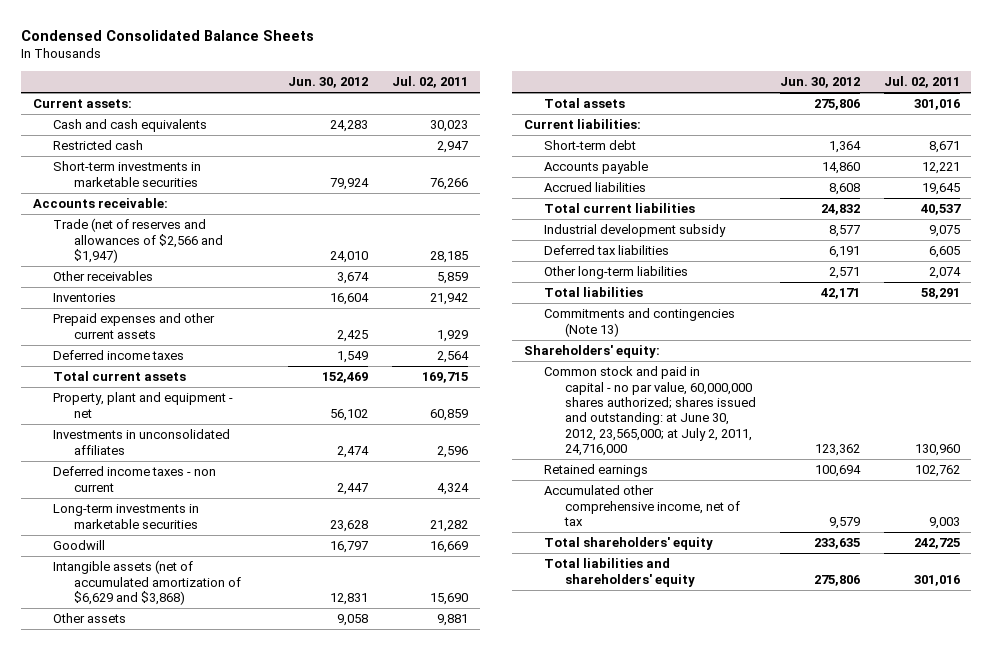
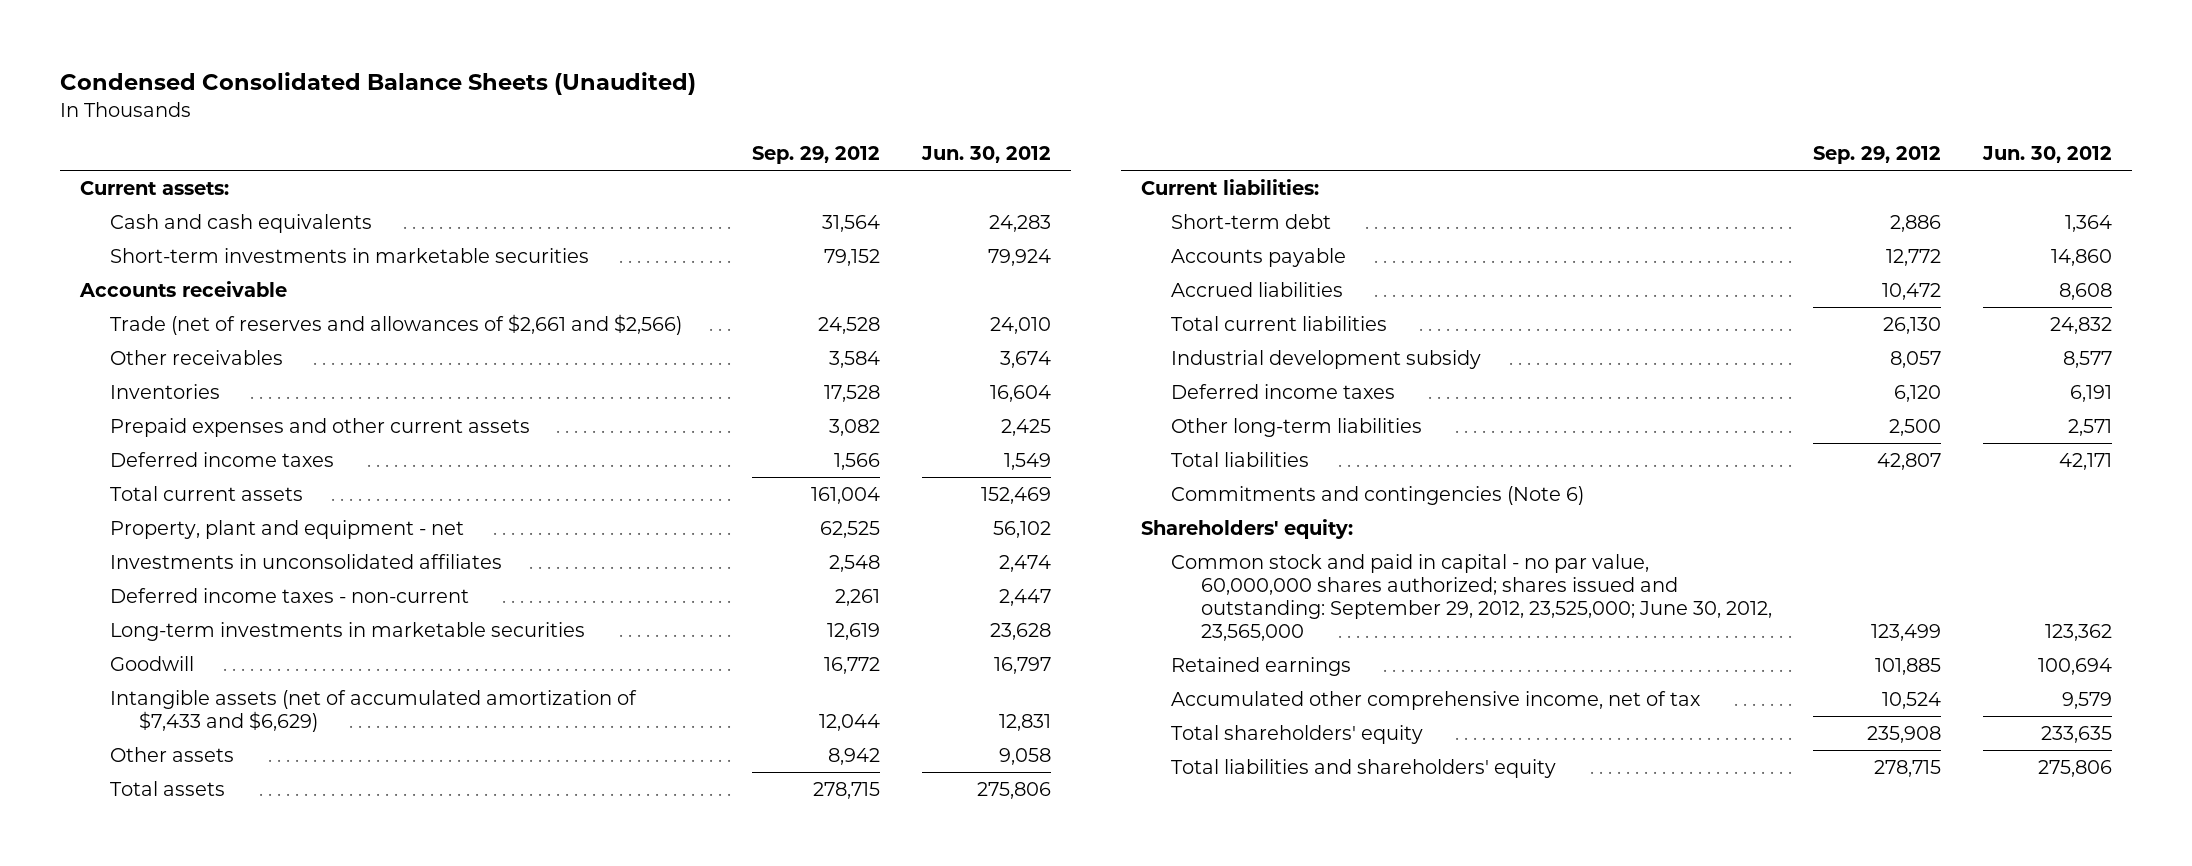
- Condensed Consolidated Balance Sheets
+ Condensed Consolidated Balance Sheets (Unaudited)
- | Jun. 30, 2012 | Jul. 02, 2011
+ | Sep. 29, 2012 | Jun. 30, 2012
- Restricted cash | | 2,947
- Accounts receivable:
- Trade (net of reserves and allowances of $2,566 and $1,947) | 24,010 | 28,185
+ Accounts receivable
+ Trade (net of reserves and allowances of $2,661 and $2,566) | 24,528 | 24,010
- Deferred income taxes - non current | 2,447 | 4,324
+ Deferred income taxes - non-current | 2,261 | 2,447
- Intangible assets (net of accumulated amortization of $6,629 and $3,868) | 12,831 | 15,690
+ Intangible assets (net of accumulated amortization of $7,433 and $6,629) | 12,044 | 12,831
- Deferred tax liabilities | 6,191 | 6,605
+ Deferred income taxes | 6,120 | 6,191
- Commitments and contingencies (Note 13)
+ Commitments and contingencies (Note 6)
- Common stock and paid in capital - no par value, 60,000,000 shares authorized; shares issued and outstanding: at June 30, 2012, 23,565,000; at July 2, 2011, 24,716,000 | 123,362 | 130,960
+ Common stock and paid in capital - no par value, 60,000,000 shares authorized; shares issued and outstanding: September 29, 2012, 23,525,000; June 30, 2012, 23,565,000 | 123,499 | 123,362

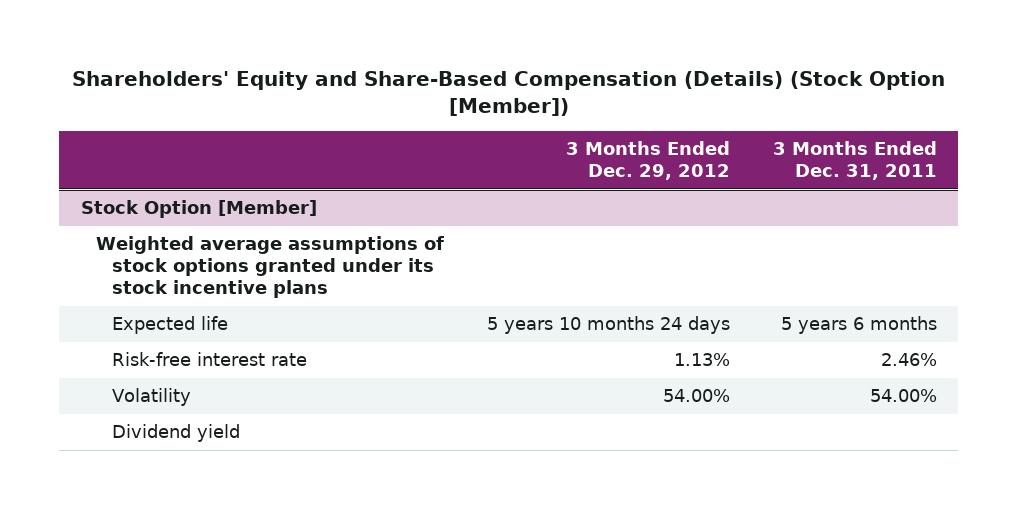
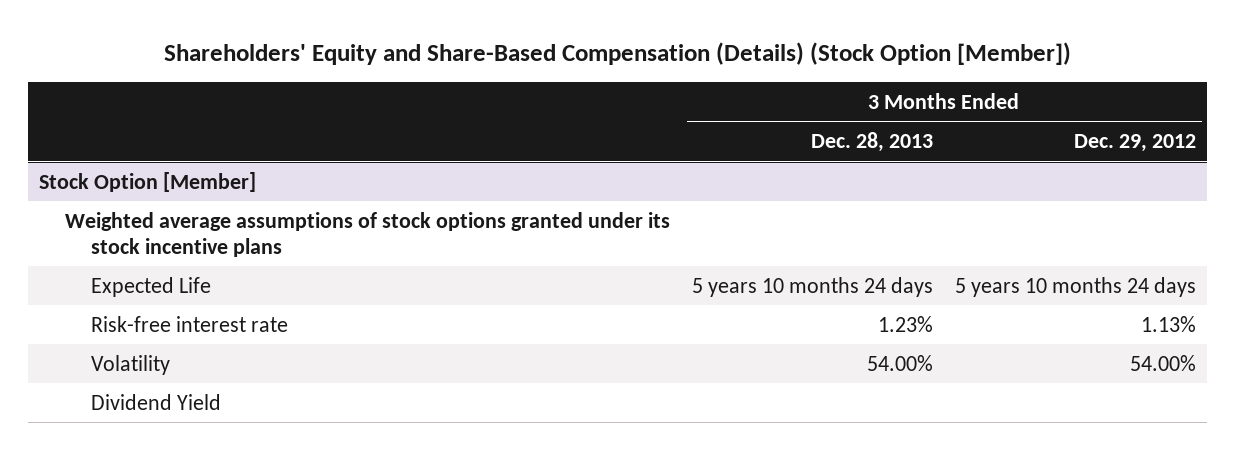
- | 3 Months Ended Dec. 29, 2012 | 3 Months Ended Dec. 31, 2011
+ | 3 Months Ended Dec. 28, 2013 | 3 Months Ended Dec. 29, 2012
@ Stock Option [Member]
- Expected life | 5 years 10 months 24 days | 5 years 6 months
+ Expected Life | 5 years 10 months 24 days | 5 years 10 months 24 days
- Dividend yield
+ Dividend Yield

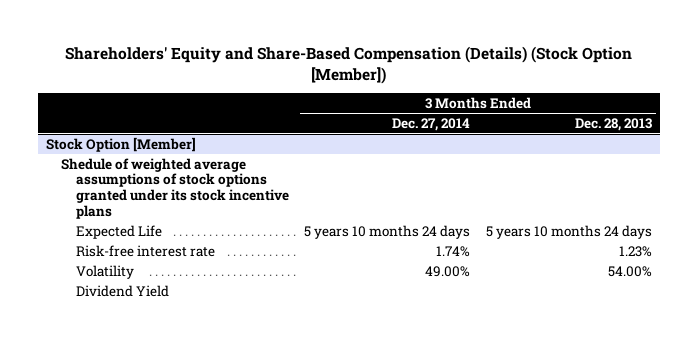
- | 3 Months Ended Dec. 28, 2013 | 3 Months Ended Dec. 29, 2012
+ | 3 Months Ended Dec. 27, 2014 | 3 Months Ended Dec. 28, 2013
@ Stock Option [Member]
- Weighted average assumptions of stock options granted under its stock incentive plans
+ Shedule of weighted average assumptions of stock options granted under its stock incentive plans

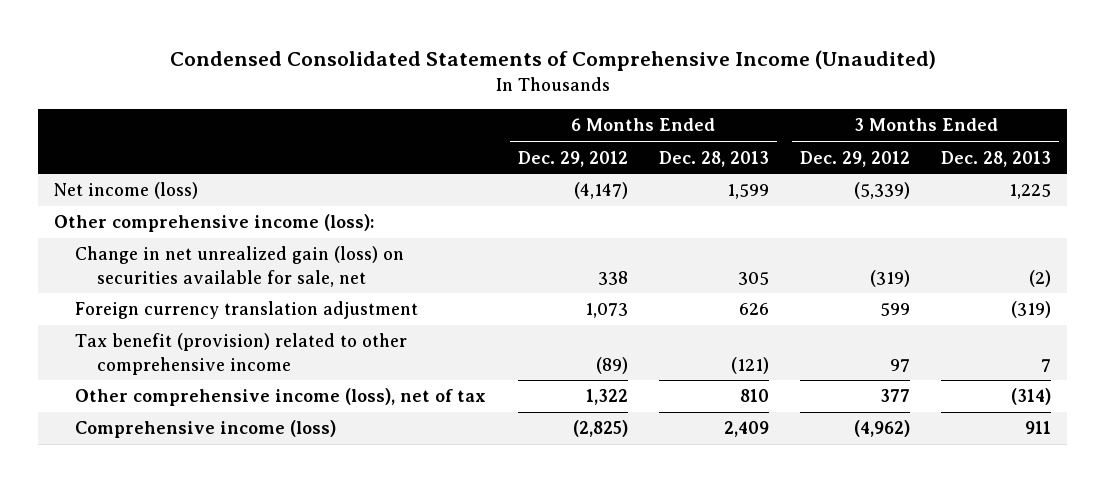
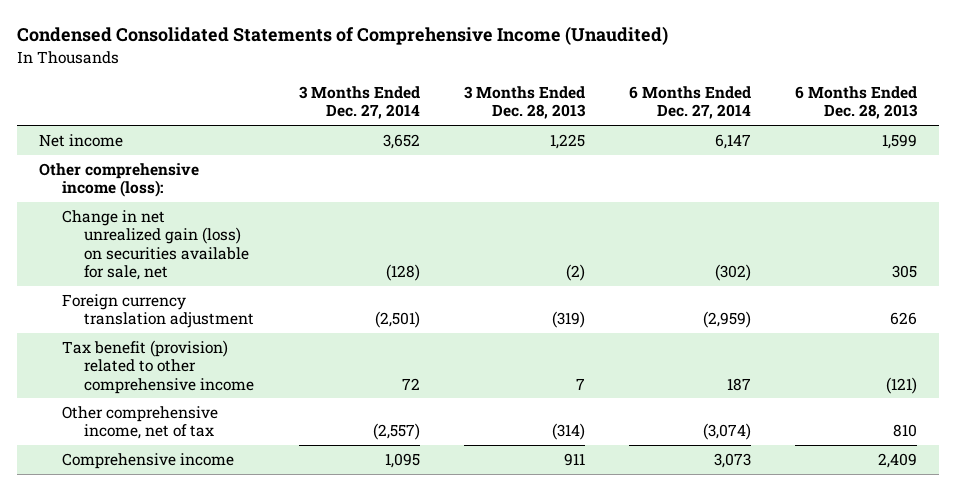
- | 6 Months Ended Dec. 29, 2012 | 6 Months Ended Dec. 28, 2013 | 3 Months Ended Dec. 29, 2012 | 3 Months Ended Dec. 28, 2013
+ | 3 Months Ended Dec. 27, 2014 | 3 Months Ended Dec. 28, 2013 | 6 Months Ended Dec. 27, 2014 | 6 Months Ended Dec. 28, 2013
- Net income (loss) | (4,147) | 1,599 | (5,339) | 1,225
+ Net income | 3,652 | 1,225 | 6,147 | 1,599
- Other comprehensive income (loss), net of tax | 1,322 | 810 | 377 | (314)
- Comprehensive income (loss) | (2,825) | 2,409 | (4,962) | 911
+ Other comprehensive income, net of tax | (2,557) | (314) | (3,074) | 810
+ Comprehensive income | 1,095 | 911 | 3,073 | 2,409

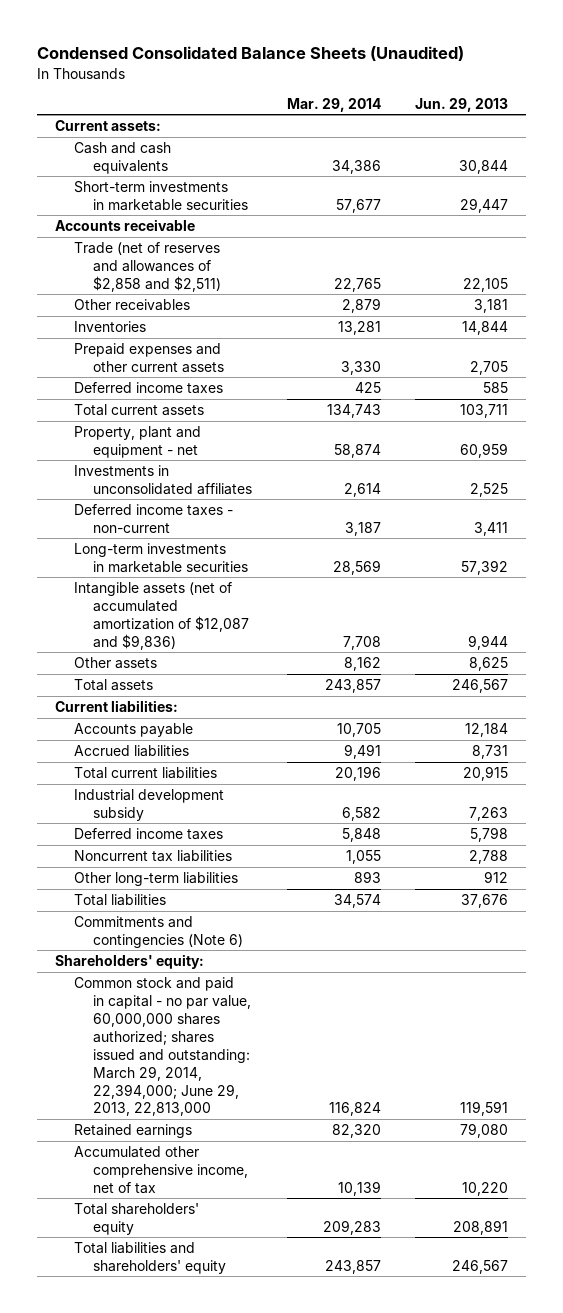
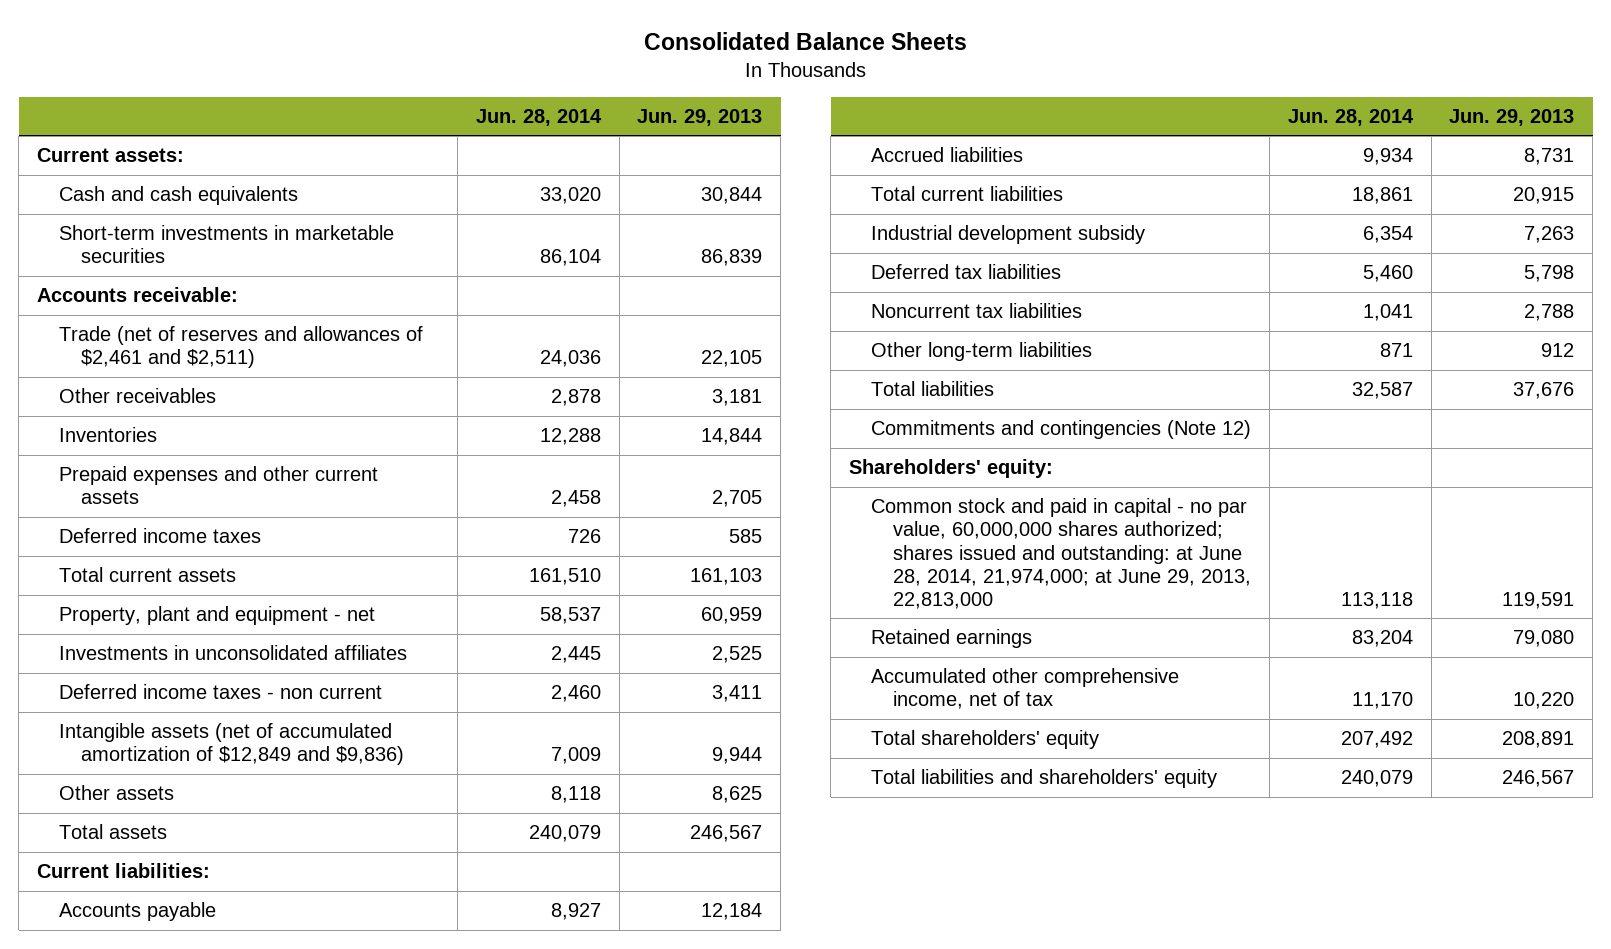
- Condensed Consolidated Balance Sheets (Unaudited)
+ Consolidated Balance Sheets
- | Mar. 29, 2014 | Jun. 29, 2013
+ | Jun. 28, 2014 | Jun. 29, 2013
- Short-term investments in marketable securities | 57,677 | 29,447
- Accounts receivable
- Trade (net of reserves and allowances of $2,858 and $2,511) | 22,765 | 22,105
+ Short-term investments in marketable securities | 86,104 | 86,839
+ Accounts receivable:
+ Trade (net of reserves and allowances of $2,461 and $2,511) | 24,036 | 22,105
- Total current assets | 134,743 | 103,711
+ Total current assets | 161,510 | 161,103
- Deferred income taxes - non-current | 3,187 | 3,411
- Long-term investments in marketable securities | 28,569 | 57,392
- Intangible assets (net of accumulated amortization of $12,087 and $9,836) | 7,708 | 9,944
+ Deferred income taxes - non current | 2,460 | 3,411
+ Intangible assets (net of accumulated amortization of $12,849 and $9,836) | 7,009 | 9,944
- Deferred income taxes | 5,848 | 5,798
+ Deferred tax liabilities | 5,460 | 5,798
- Commitments and contingencies (Note 6)
+ Commitments and contingencies (Note 12)
- Common stock and paid in capital - no par value, 60,000,000 shares authorized; shares issued and outstanding: March 29, 2014, 22,394,000; June 29, 2013, 22,813,000 | 116,824 | 119,591
+ Common stock and paid in capital - no par value, 60,000,000 shares authorized; shares issued and outstanding: at June 28, 2014, 21,974,000; at June 29, 2013, 22,813,000 | 113,118 | 119,591

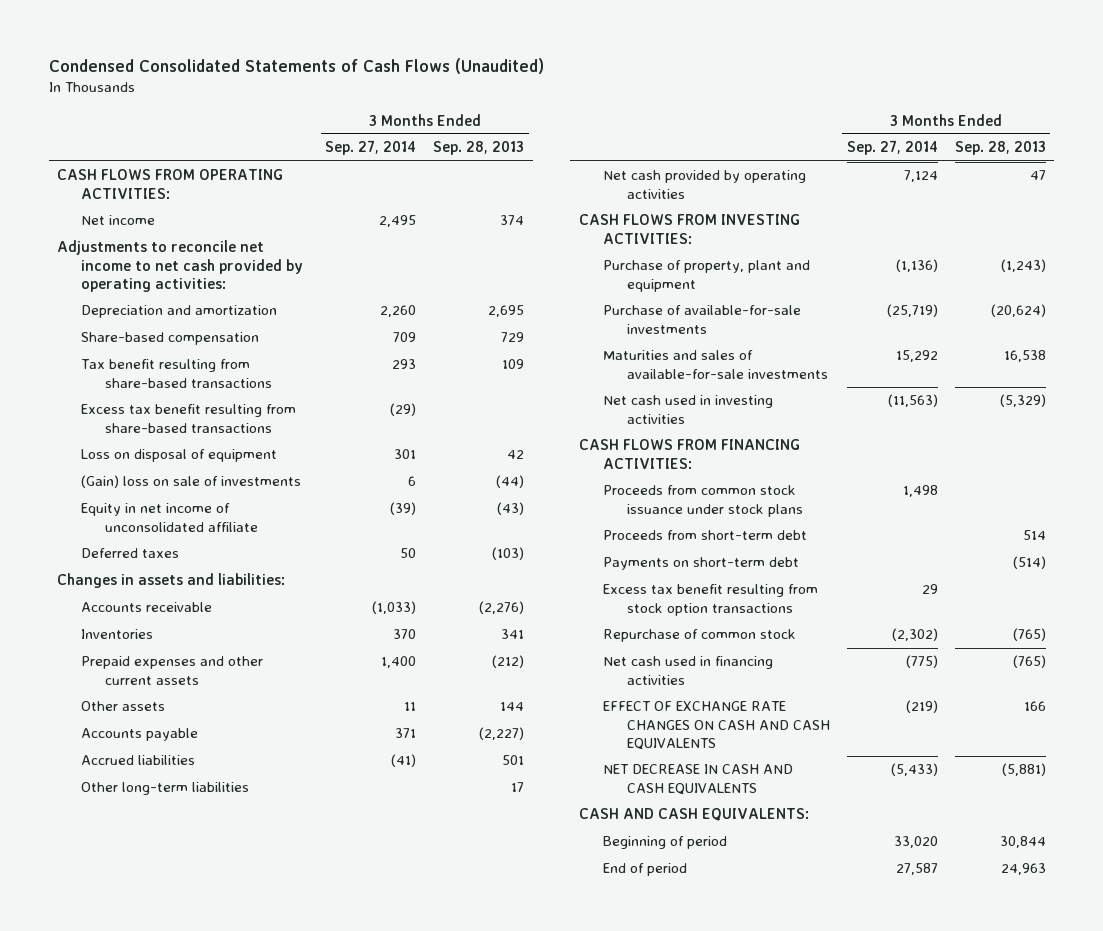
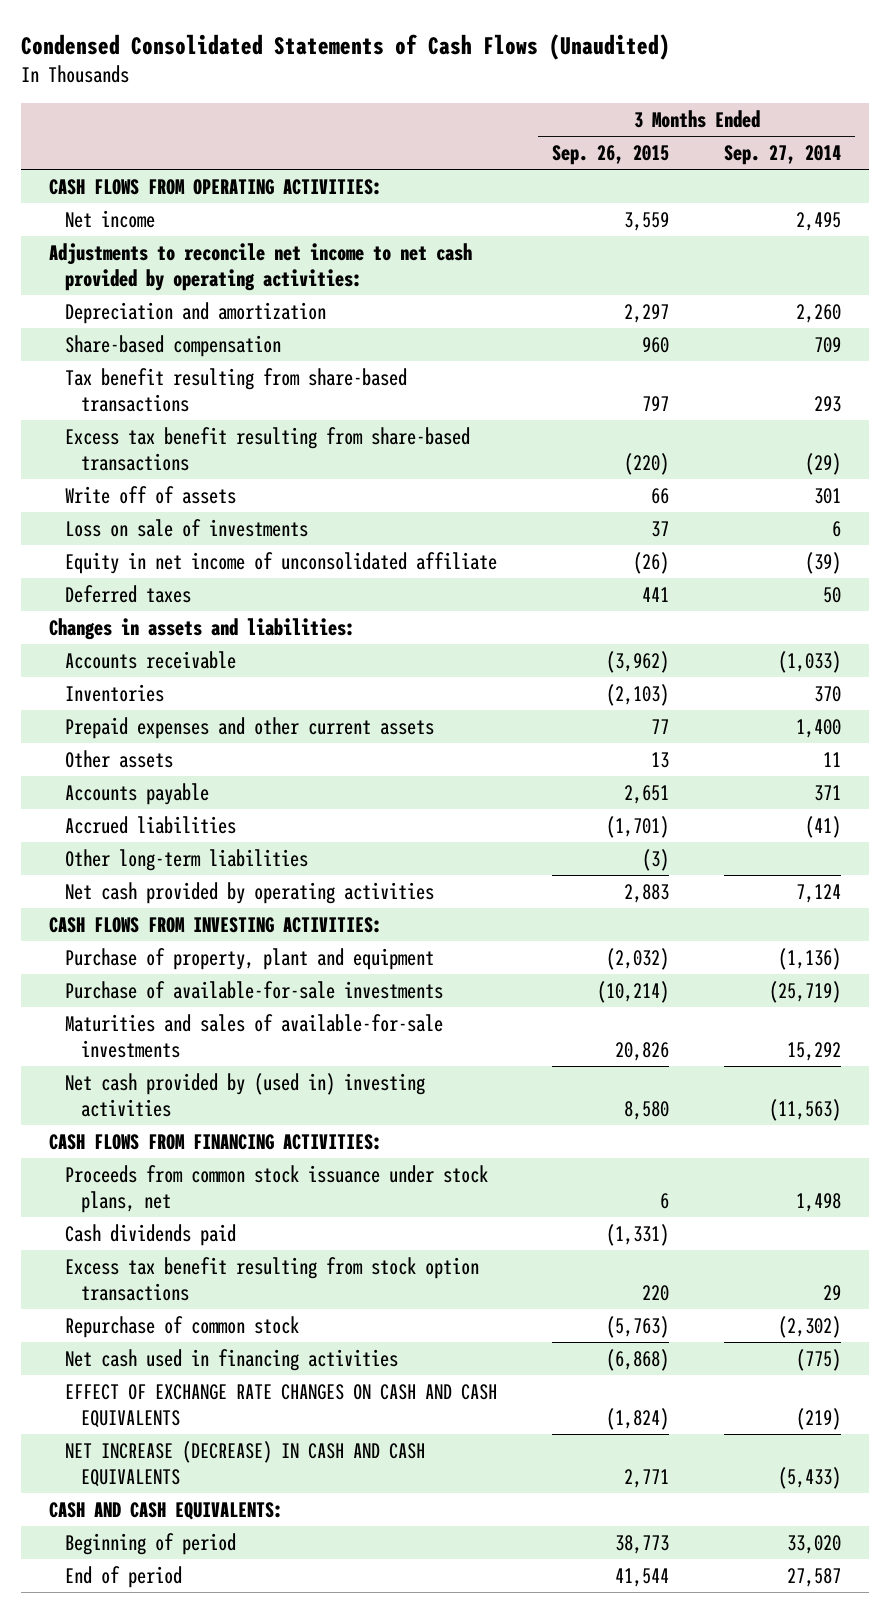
- | 3 Months Ended Sep. 27, 2014 | 3 Months Ended Sep. 28, 2013
+ | 3 Months Ended Sep. 26, 2015 | 3 Months Ended Sep. 27, 2014
- Loss on disposal of equipment | 301 | 42
- (Gain) loss on sale of investments | 6 | (44)
+ Write off of assets | 66 | 301
+ Loss on sale of investments | 37 | 6
- Net cash used in investing activities | (11,563) | (5,329)
+ Net cash provided by (used in) investing activities | 8,580 | (11,563)
- Proceeds from common stock issuance under stock plans | 1,498 |
- Proceeds from short-term debt | | 514
- Payments on short-term debt | | (514)
+ Proceeds from common stock issuance under stock plans, net | 6 | 1,498
+ Cash dividends paid | (1,331) |
- NET DECREASE IN CASH AND CASH EQUIVALENTS | (5,433) | (5,881)
+ NET INCREASE (DECREASE) IN CASH AND CASH EQUIVALENTS | 2,771 | (5,433)

